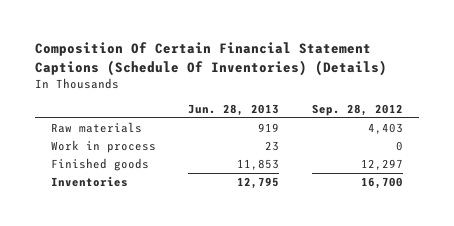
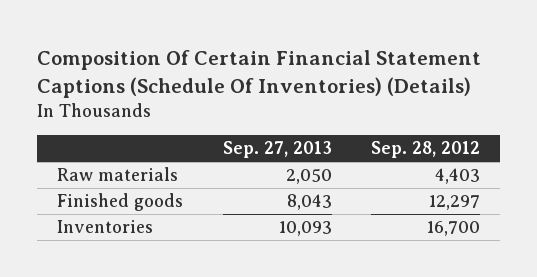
- | Jun. 28, 2013 | Sep. 28, 2012
+ | Sep. 27, 2013 | Sep. 28, 2012
- Work in process | 23 | 0

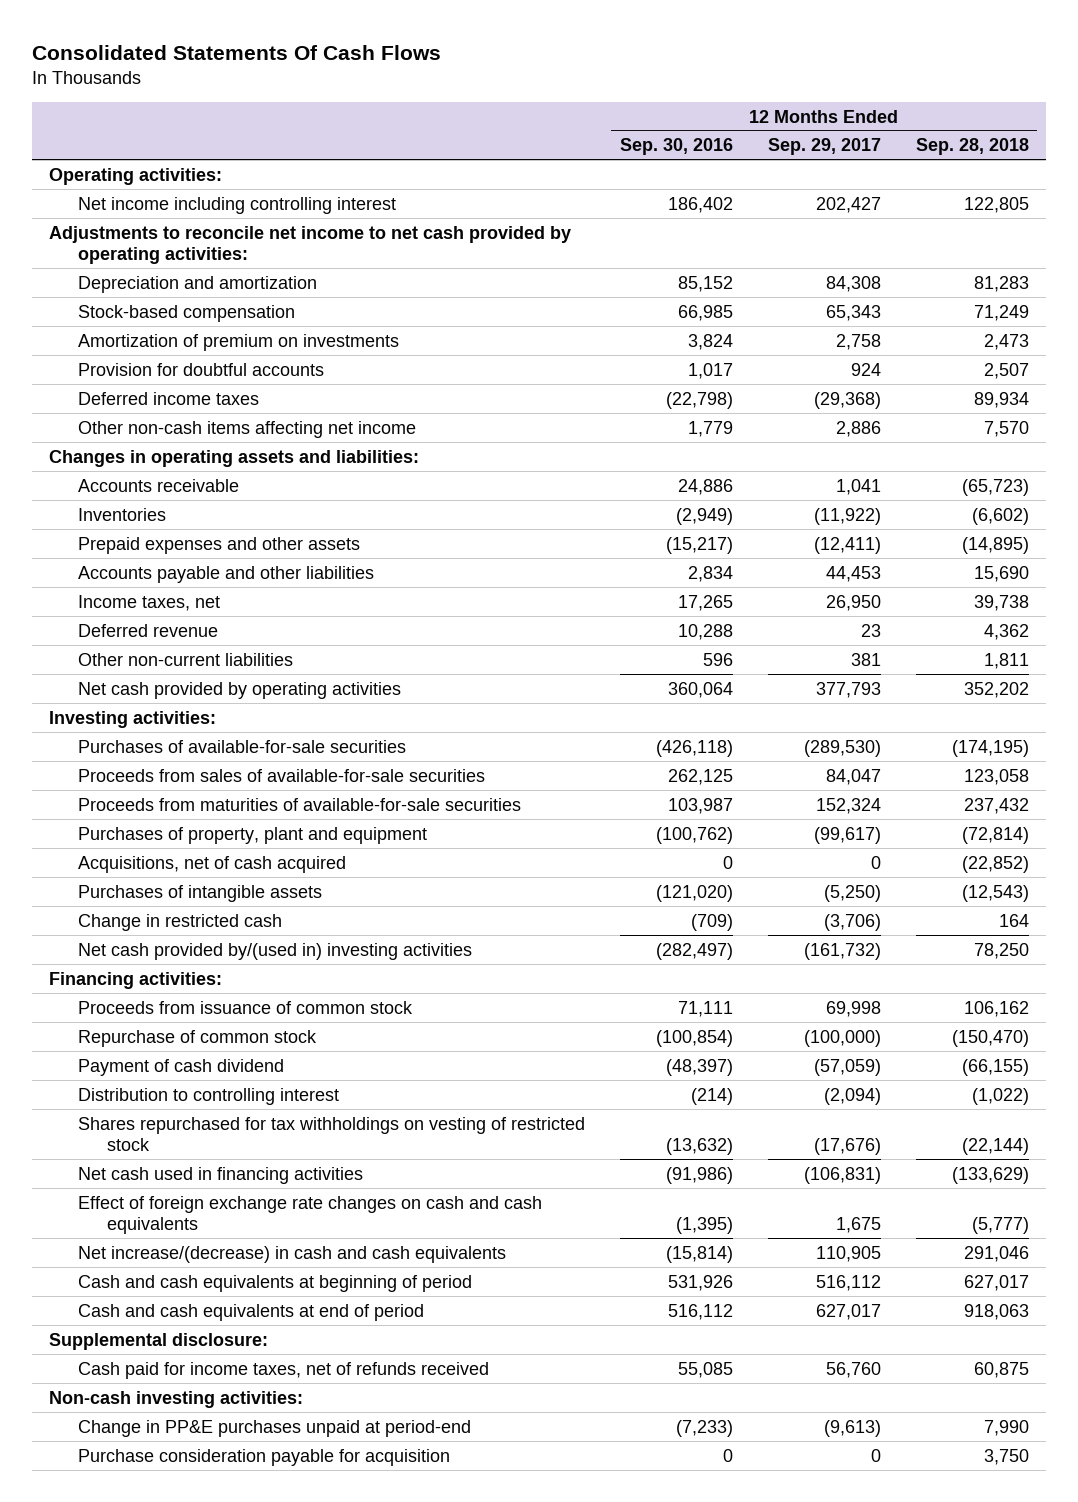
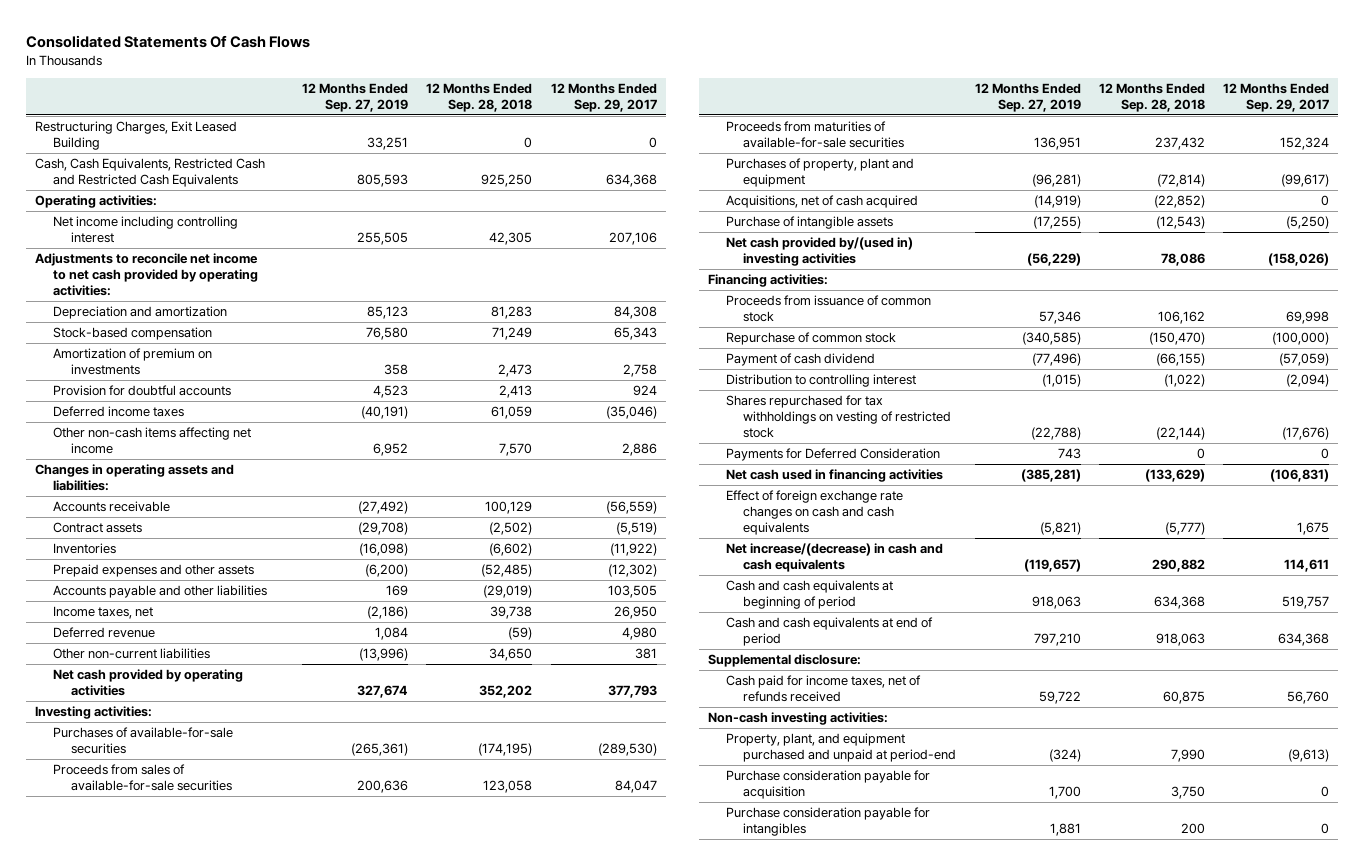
- | 12 Months Ended Sep. 30, 2016 | 12 Months Ended Sep. 29, 2017 | 12 Months Ended Sep. 28, 2018
+ | 12 Months Ended Sep. 27, 2019 | 12 Months Ended Sep. 28, 2018 | 12 Months Ended Sep. 29, 2017
+ Restructuring Charges, Exit Leased Building | 33,251 | 0 | 0
+ Cash, Cash Equivalents, Restricted Cash and Restricted Cash Equivalents | 805,593 | 925,250 | 634,368
- Net income including controlling interest | 186,402 | 202,427 | 122,805
+ Net income including controlling interest | 255,505 | 42,305 | 207,106
- Provision for doubtful accounts | 1,017 | 924 | 2,507
- Deferred income taxes | (22,798) | (29,368) | 89,934
+ Provision for doubtful accounts | 4,523 | 2,413 | 924
+ Deferred income taxes | (40,191) | 61,059 | (35,046)
- Accounts receivable | 24,886 | 1,041 | (65,723)
+ Accounts receivable | (27,492) | 100,129 | (56,559)
+ Contract assets | (29,708) | (2,502) | (5,519)
- Prepaid expenses and other assets | (15,217) | (12,411) | (14,895)
- Accounts payable and other liabilities | 2,834 | 44,453 | 15,690
+ Prepaid expenses and other assets | (6,200) | (52,485) | (12,302)
+ Accounts payable and other liabilities | 169 | (29,019) | 103,505
- Deferred revenue | 10,288 | 23 | 4,362
- Other non-current liabilities | 596 | 381 | 1,811
+ Deferred revenue | 1,084 | (59) | 4,980
+ Other non-current liabilities | (13,996) | 34,650 | 381
- Purchases of intangible assets | (121,020) | (5,250) | (12,543)
- Change in restricted cash | (709) | (3,706) | 164
- Net cash provided by/(used in) investing activities | (282,497) | (161,732) | 78,250
+ Purchase of intangible assets | (17,255) | (12,543) | (5,250)
+ Net cash provided by/(used in) investing activities | (56,229) | 78,086 | (158,026)
+ Payments for Deferred Consideration | 743 | 0 | 0
- Net increase/(decrease) in cash and cash equivalents | (15,814) | 110,905 | 291,046
- Cash and cash equivalents at beginning of period | 531,926 | 516,112 | 627,017
- Cash and cash equivalents at end of period | 516,112 | 627,017 | 918,063
+ Net increase/(decrease) in cash and cash equivalents | (119,657) | 290,882 | 114,611
+ Cash and cash equivalents at beginning of period | 918,063 | 634,368 | 519,757
+ Cash and cash equivalents at end of period | 797,210 | 918,063 | 634,368
- Change in PP&E purchases unpaid at period-end | (7,233) | (9,613) | 7,990
+ Property, plant, and equipment purchased and unpaid at period-end | (324) | 7,990 | (9,613)
+ Purchase consideration payable for intangibles | 1,881 | 200 | 0

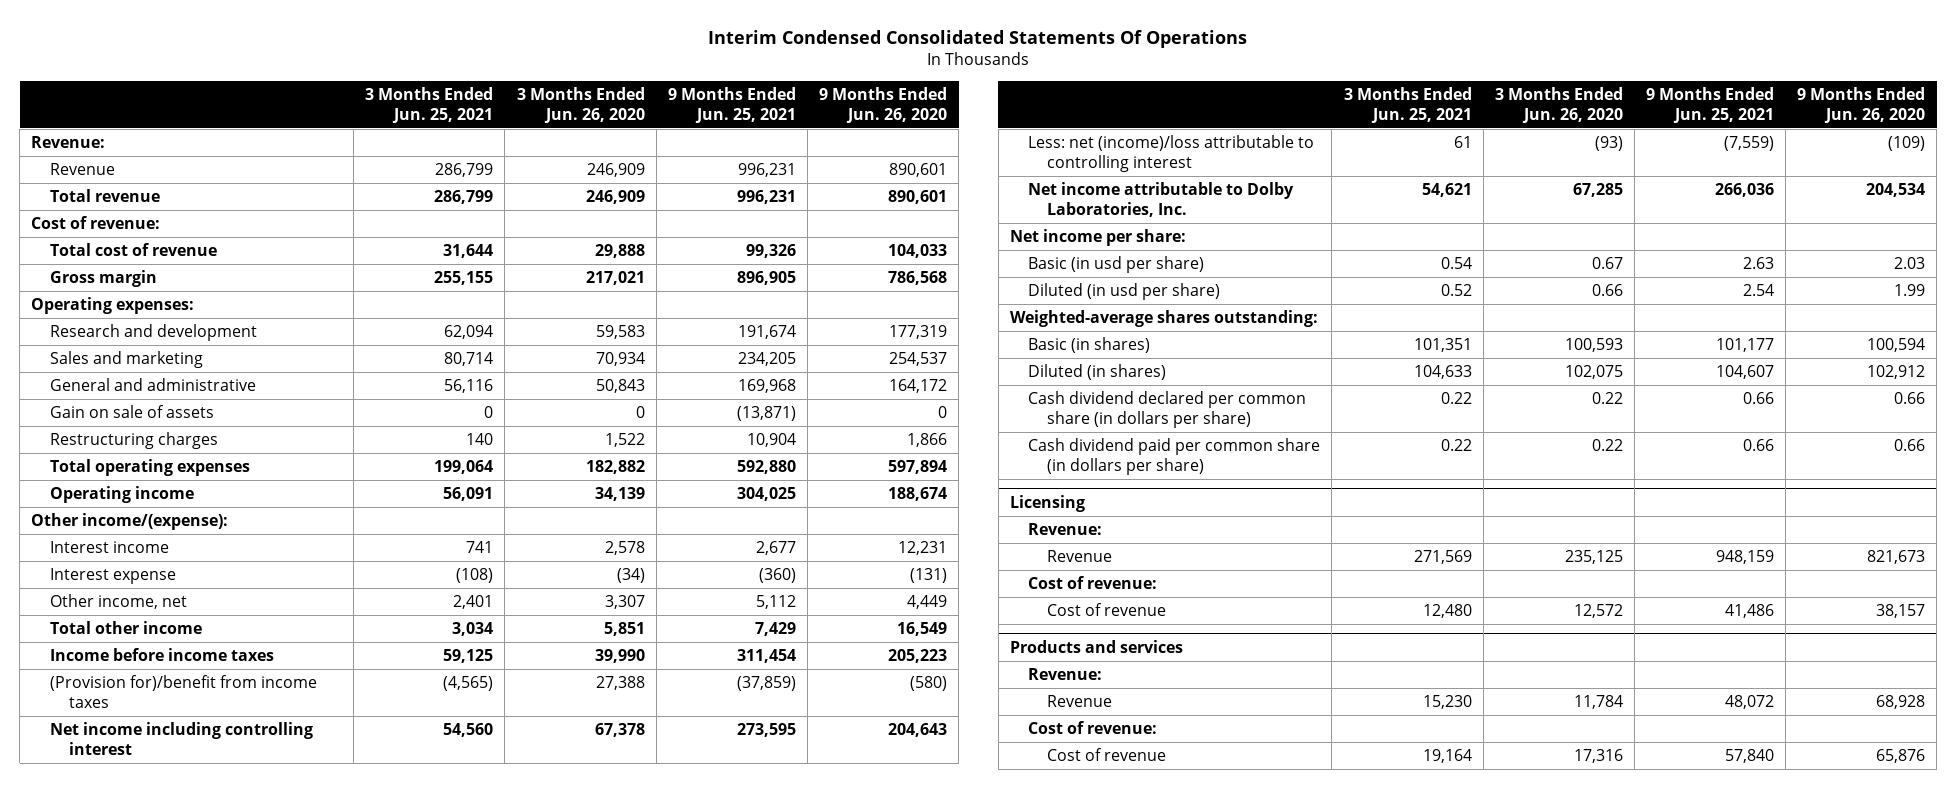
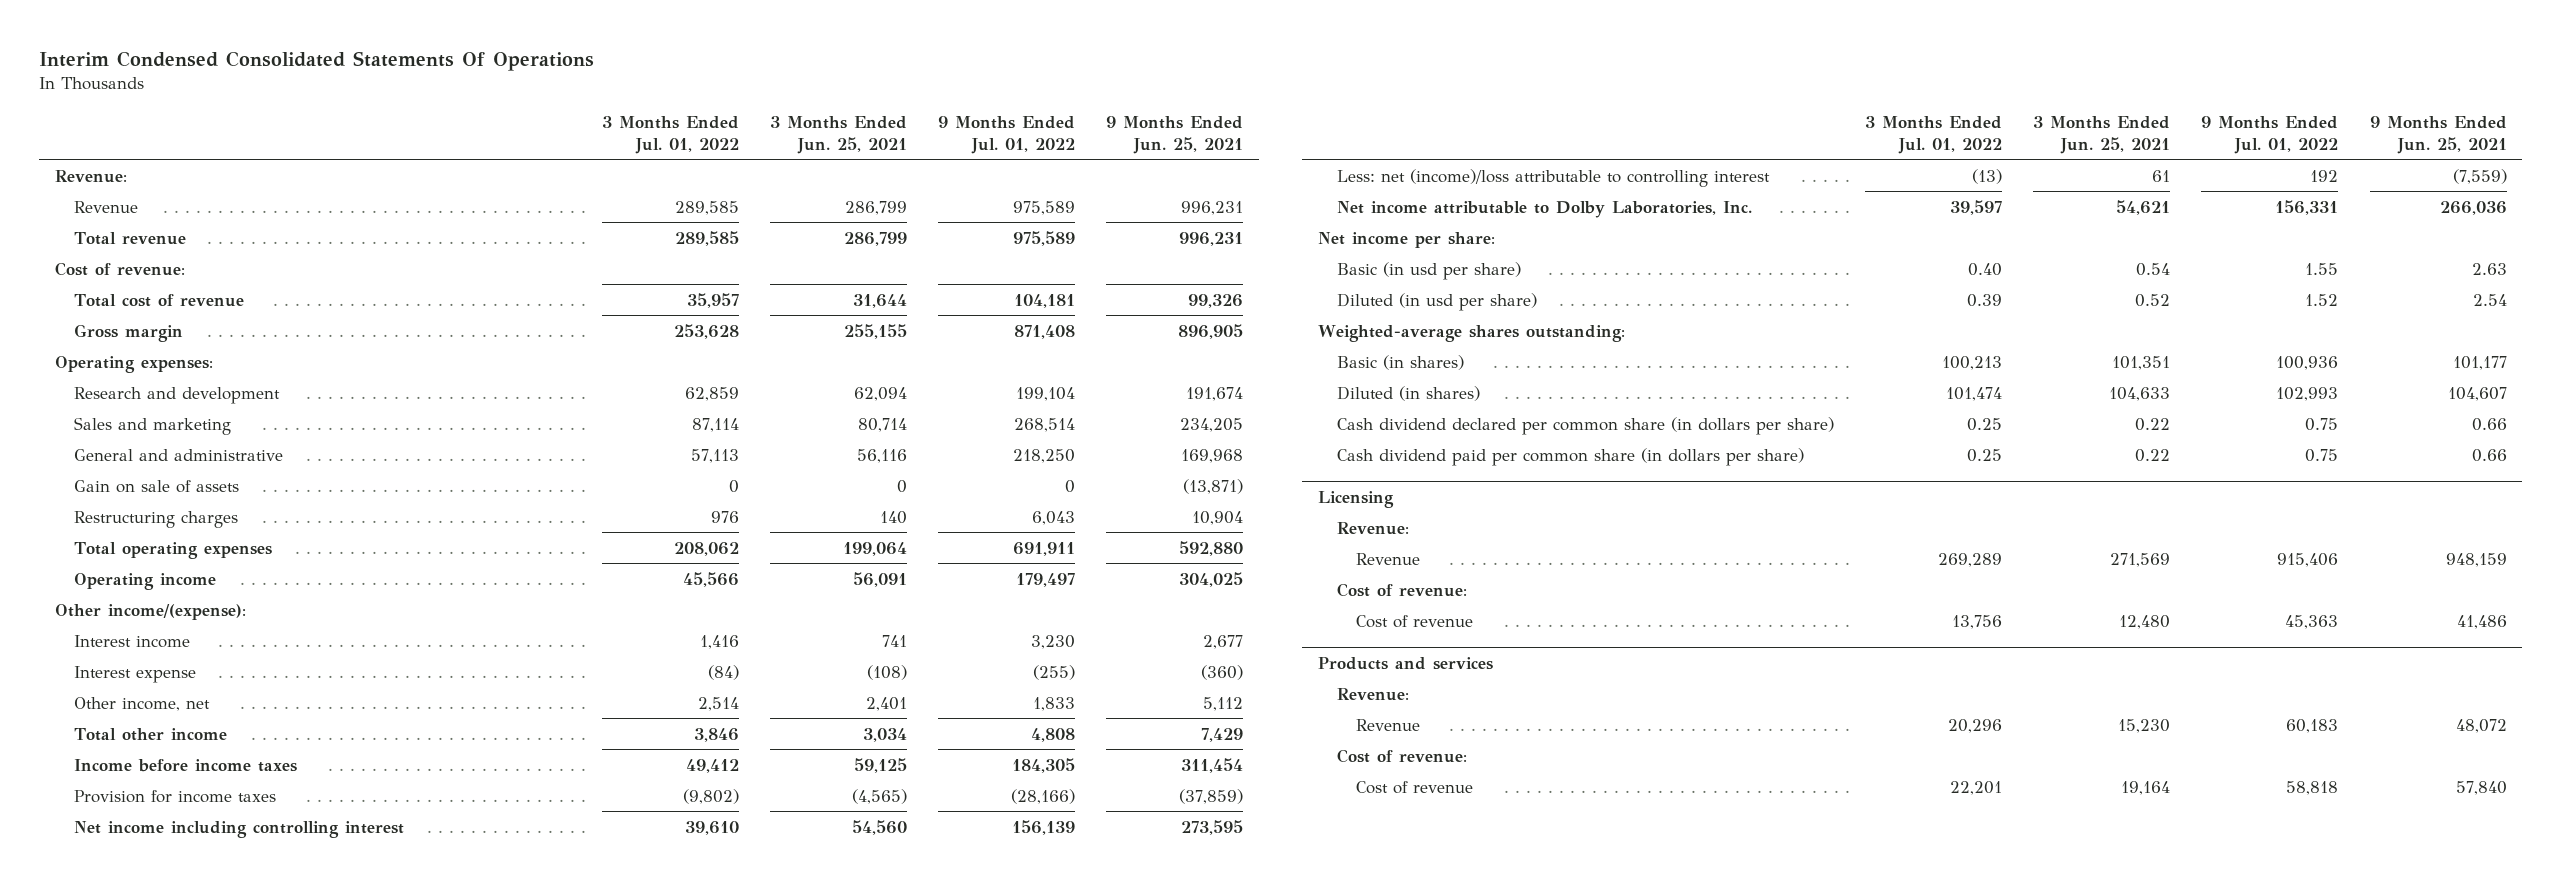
- | 3 Months Ended Jun. 25, 2021 | 3 Months Ended Jun. 26, 2020 | 9 Months Ended Jun. 25, 2021 | 9 Months Ended Jun. 26, 2020
+ | 3 Months Ended Jul. 01, 2022 | 3 Months Ended Jun. 25, 2021 | 9 Months Ended Jul. 01, 2022 | 9 Months Ended Jun. 25, 2021
- (Provision for)/benefit from income taxes | (4,565) | 27,388 | (37,859) | (580)
+ Provision for income taxes | (9,802) | (4,565) | (28,166) | (37,859)

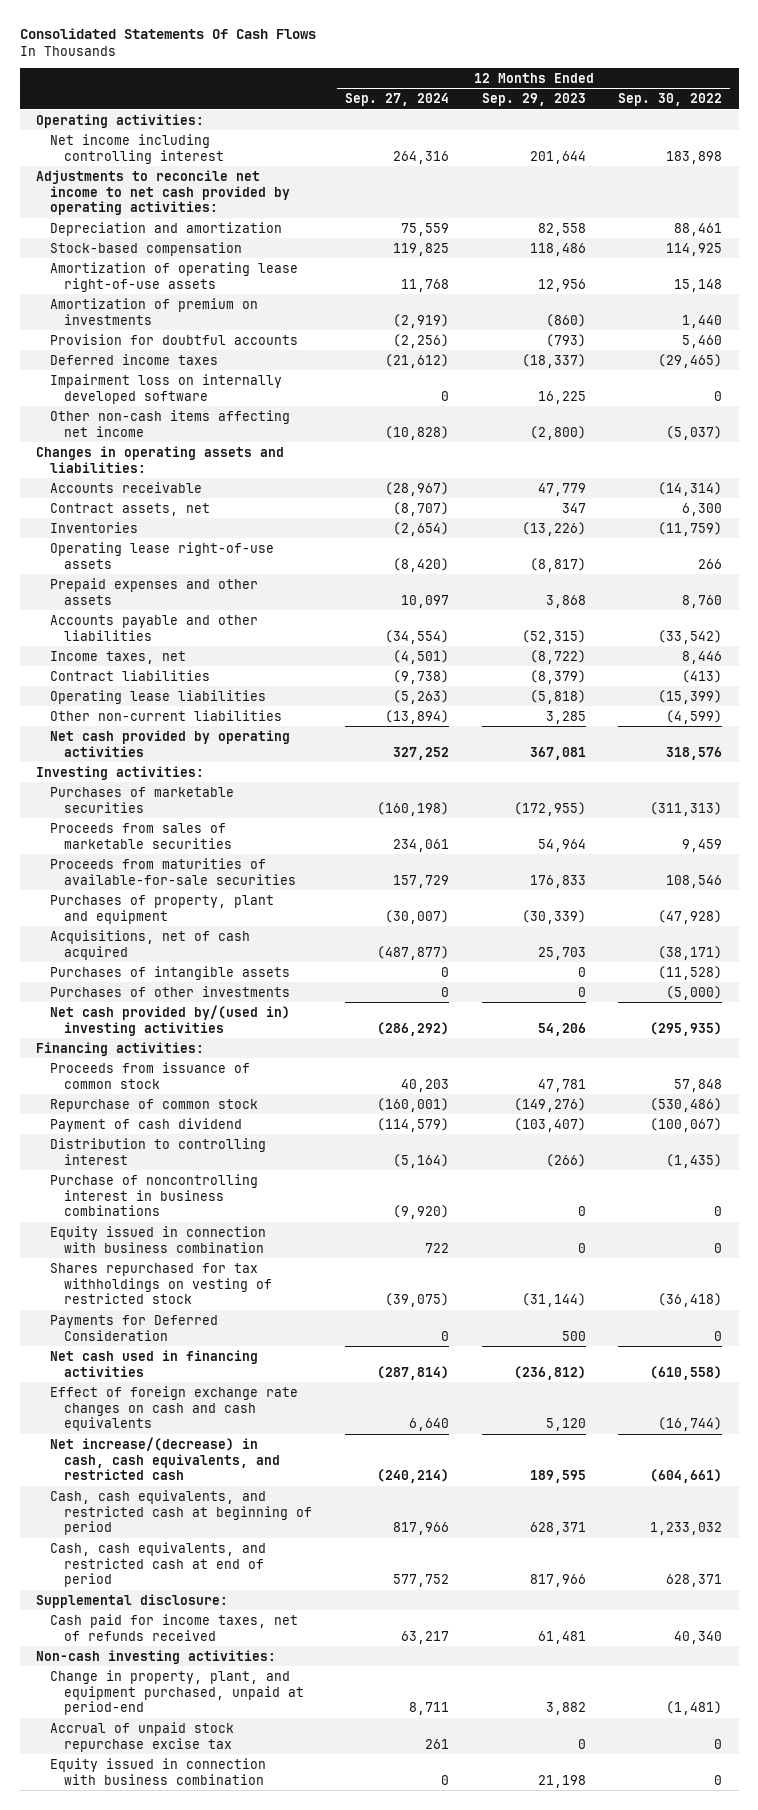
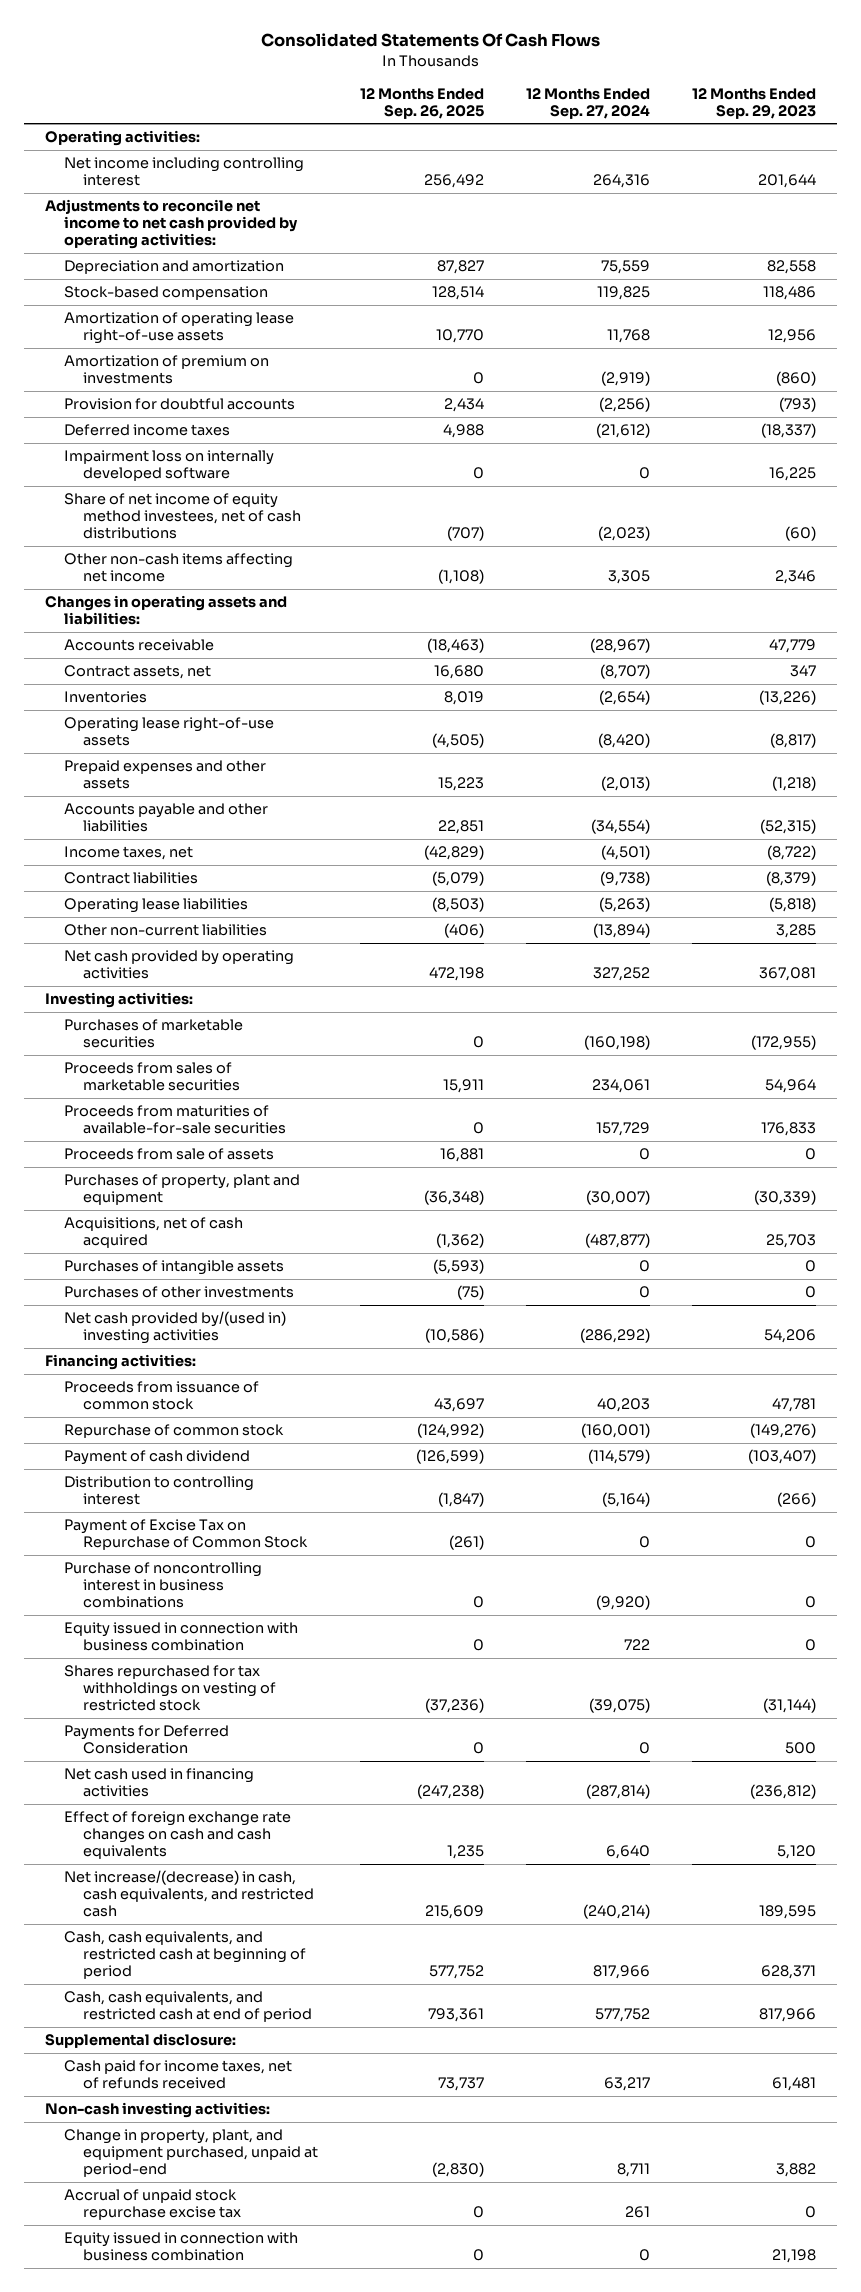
- | 12 Months Ended Sep. 27, 2024 | 12 Months Ended Sep. 29, 2023 | 12 Months Ended Sep. 30, 2022
+ | 12 Months Ended Sep. 26, 2025 | 12 Months Ended Sep. 27, 2024 | 12 Months Ended Sep. 29, 2023
- Other non-cash items affecting net income | (10,828) | (2,800) | (5,037)
+ Share of net income of equity method investees, net of cash distributions | (707) | (2,023) | (60)
+ Other non-cash items affecting net income | (1,108) | 3,305 | 2,346
- Prepaid expenses and other assets | 10,097 | 3,868 | 8,760
+ Prepaid expenses and other assets | 15,223 | (2,013) | (1,218)
+ Proceeds from sale of assets | 16,881 | 0 | 0
+ Payment of Excise Tax on Repurchase of Common Stock | (261) | 0 | 0

